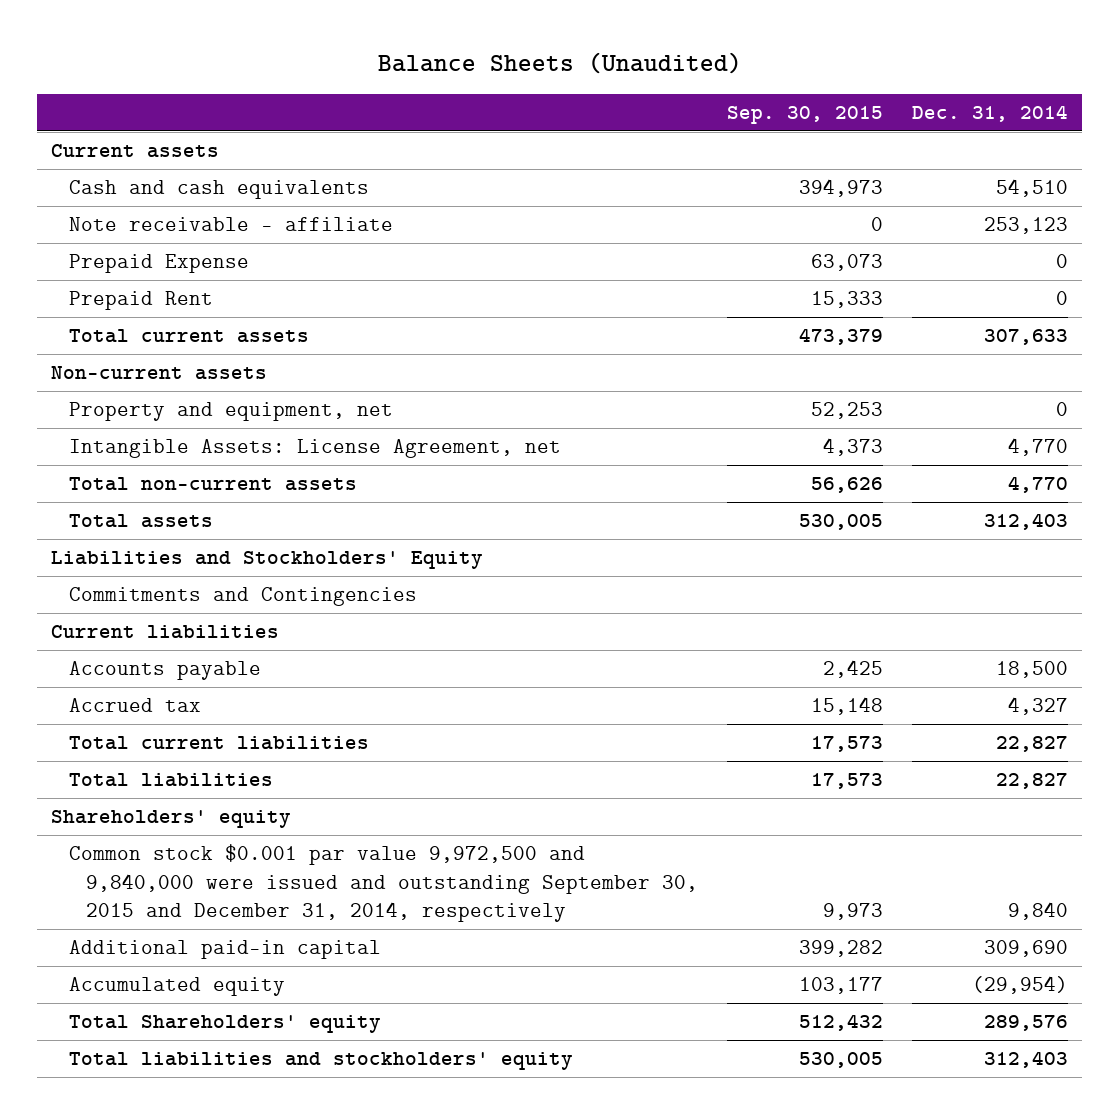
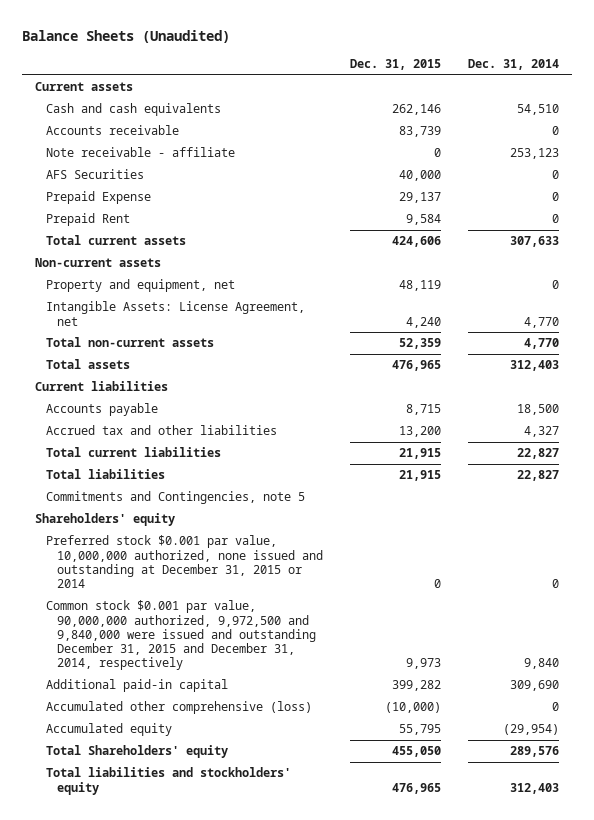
- | Sep. 30, 2015 | Dec. 31, 2014
+ | Dec. 31, 2015 | Dec. 31, 2014
+ Accounts receivable | 83,739 | 0
+ AFS Securities | 40,000 | 0
- Liabilities and Stockholders' Equity
- Commitments and Contingencies
- Accrued tax | 15,148 | 4,327
+ Accrued tax and other liabilities | 13,200 | 4,327
+ Commitments and Contingencies, note 5
- Common stock $0.001 par value 9,972,500 and 9,840,000 were issued and outstanding September 30, 2015 and December 31, 2014, respectively | 9,973 | 9,840
+ Preferred stock $0.001 par value, 10,000,000 authorized, none issued and outstanding at December 31, 2015 or 2014 | 0 | 0
+ Common stock $0.001 par value, 90,000,000 authorized, 9,972,500 and 9,840,000 were issued and outstanding December 31, 2015 and December 31, 2014, respectively | 9,973 | 9,840
+ Accumulated other comprehensive (loss) | (10,000) | 0

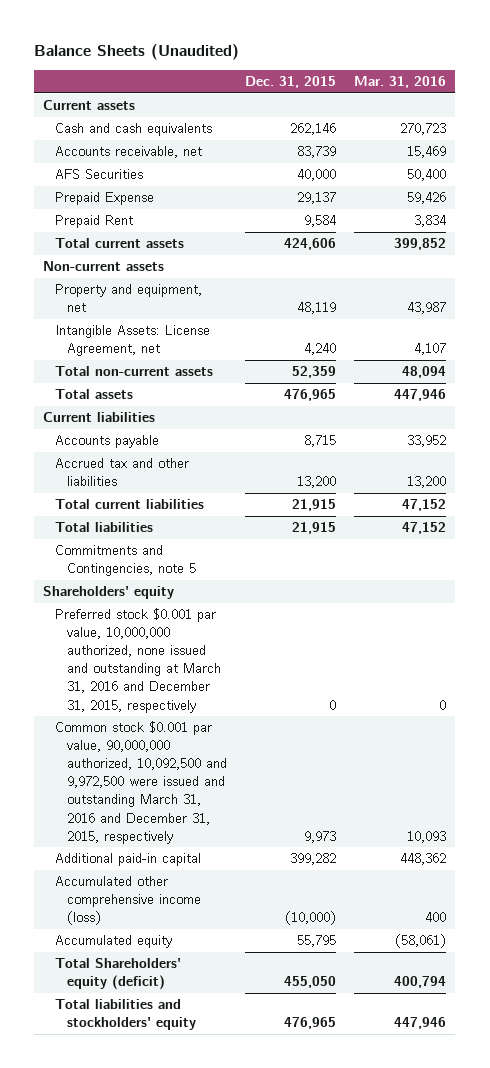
- | Dec. 31, 2015 | Dec. 31, 2014
+ | Dec. 31, 2015 | Mar. 31, 2016
- Accounts receivable | 83,739 | 0
- Note receivable - affiliate | 0 | 253,123
+ Accounts receivable, net | 83,739 | 15,469
- Preferred stock $0.001 par value, 10,000,000 authorized, none issued and outstanding at December 31, 2015 or 2014 | 0 | 0
- Common stock $0.001 par value, 90,000,000 authorized, 9,972,500 and 9,840,000 were issued and outstanding December 31, 2015 and December 31, 2014, respectively | 9,973 | 9,840
+ Preferred stock $0.001 par value, 10,000,000 authorized, none issued and outstanding at March 31, 2016 and December 31, 2015, respectively | 0 | 0
+ Common stock $0.001 par value, 90,000,000 authorized, 10,092,500 and 9,972,500 were issued and outstanding March 31, 2016 and December 31, 2015, respectively | 9,973 | 10,093
- Accumulated other comprehensive (loss) | (10,000) | 0
+ Accumulated other comprehensive income (loss) | (10,000) | 400
- Total Shareholders' equity | 455,050 | 289,576
+ Total Shareholders' equity (deficit) | 455,050 | 400,794

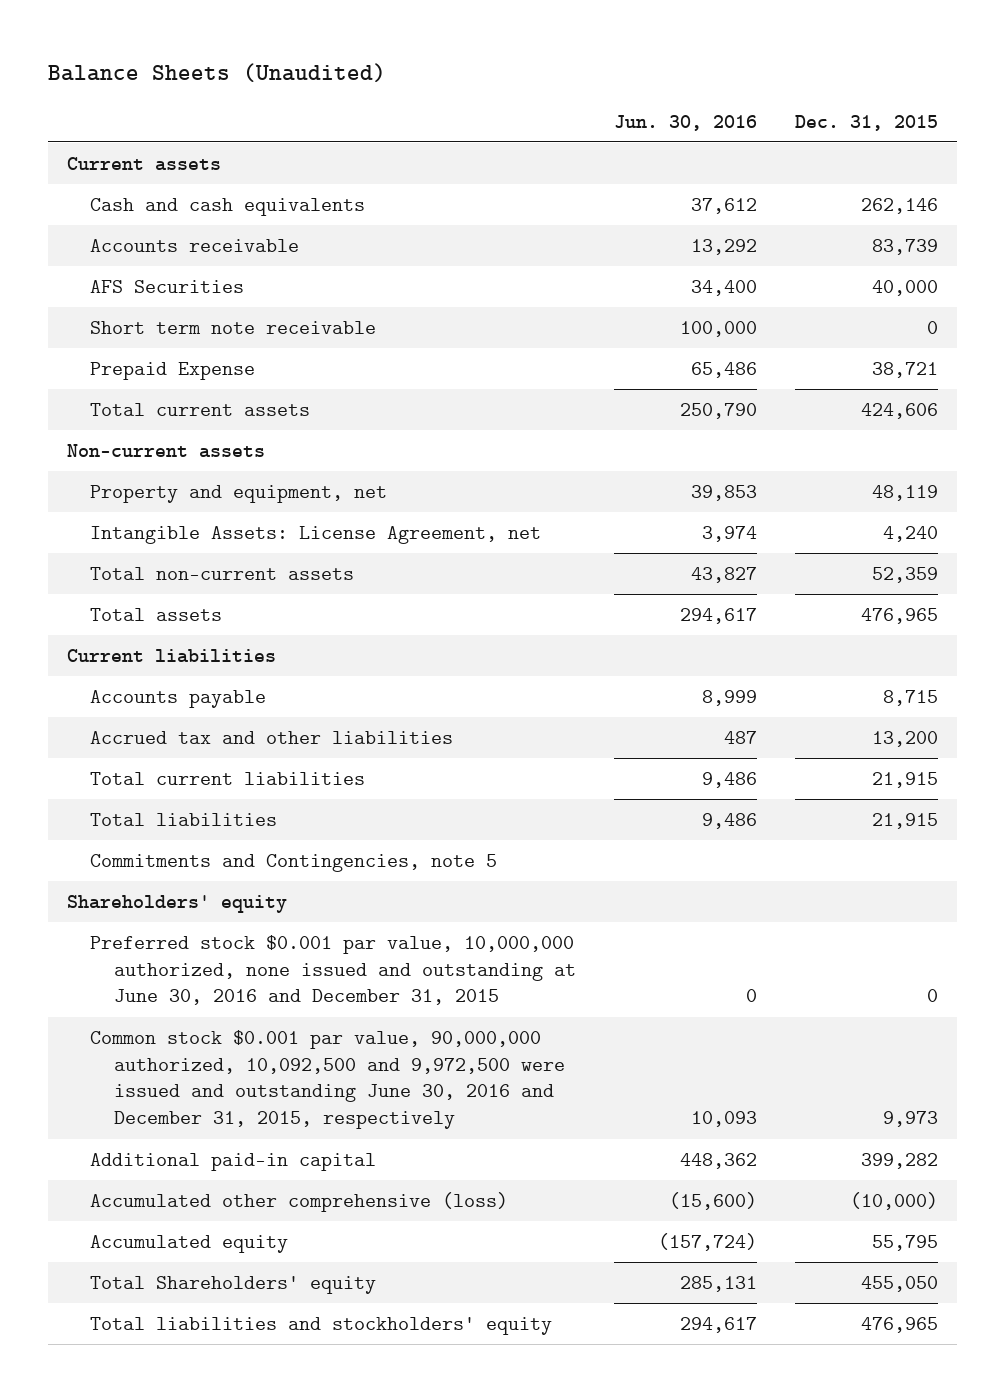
- | Dec. 31, 2015 | Mar. 31, 2016
+ | Jun. 30, 2016 | Dec. 31, 2015
- Accounts receivable, net | 83,739 | 15,469
+ Accounts receivable | 13,292 | 83,739
- Prepaid Expense | 29,137 | 59,426
- Prepaid Rent | 9,584 | 3,834
+ Short term note receivable | 100,000 | 0
+ Prepaid Expense | 65,486 | 38,721
- Preferred stock $0.001 par value, 10,000,000 authorized, none issued and outstanding at March 31, 2016 and December 31, 2015, respectively | 0 | 0
- Common stock $0.001 par value, 90,000,000 authorized, 10,092,500 and 9,972,500 were issued and outstanding March 31, 2016 and December 31, 2015, respectively | 9,973 | 10,093
+ Preferred stock $0.001 par value, 10,000,000 authorized, none issued and outstanding at June 30, 2016 and December 31, 2015 | 0 | 0
+ Common stock $0.001 par value, 90,000,000 authorized, 10,092,500 and 9,972,500 were issued and outstanding June 30, 2016 and December 31, 2015, respectively | 10,093 | 9,973
- Accumulated other comprehensive income (loss) | (10,000) | 400
+ Accumulated other comprehensive (loss) | (15,600) | (10,000)
- Total Shareholders' equity (deficit) | 455,050 | 400,794
+ Total Shareholders' equity | 285,131 | 455,050

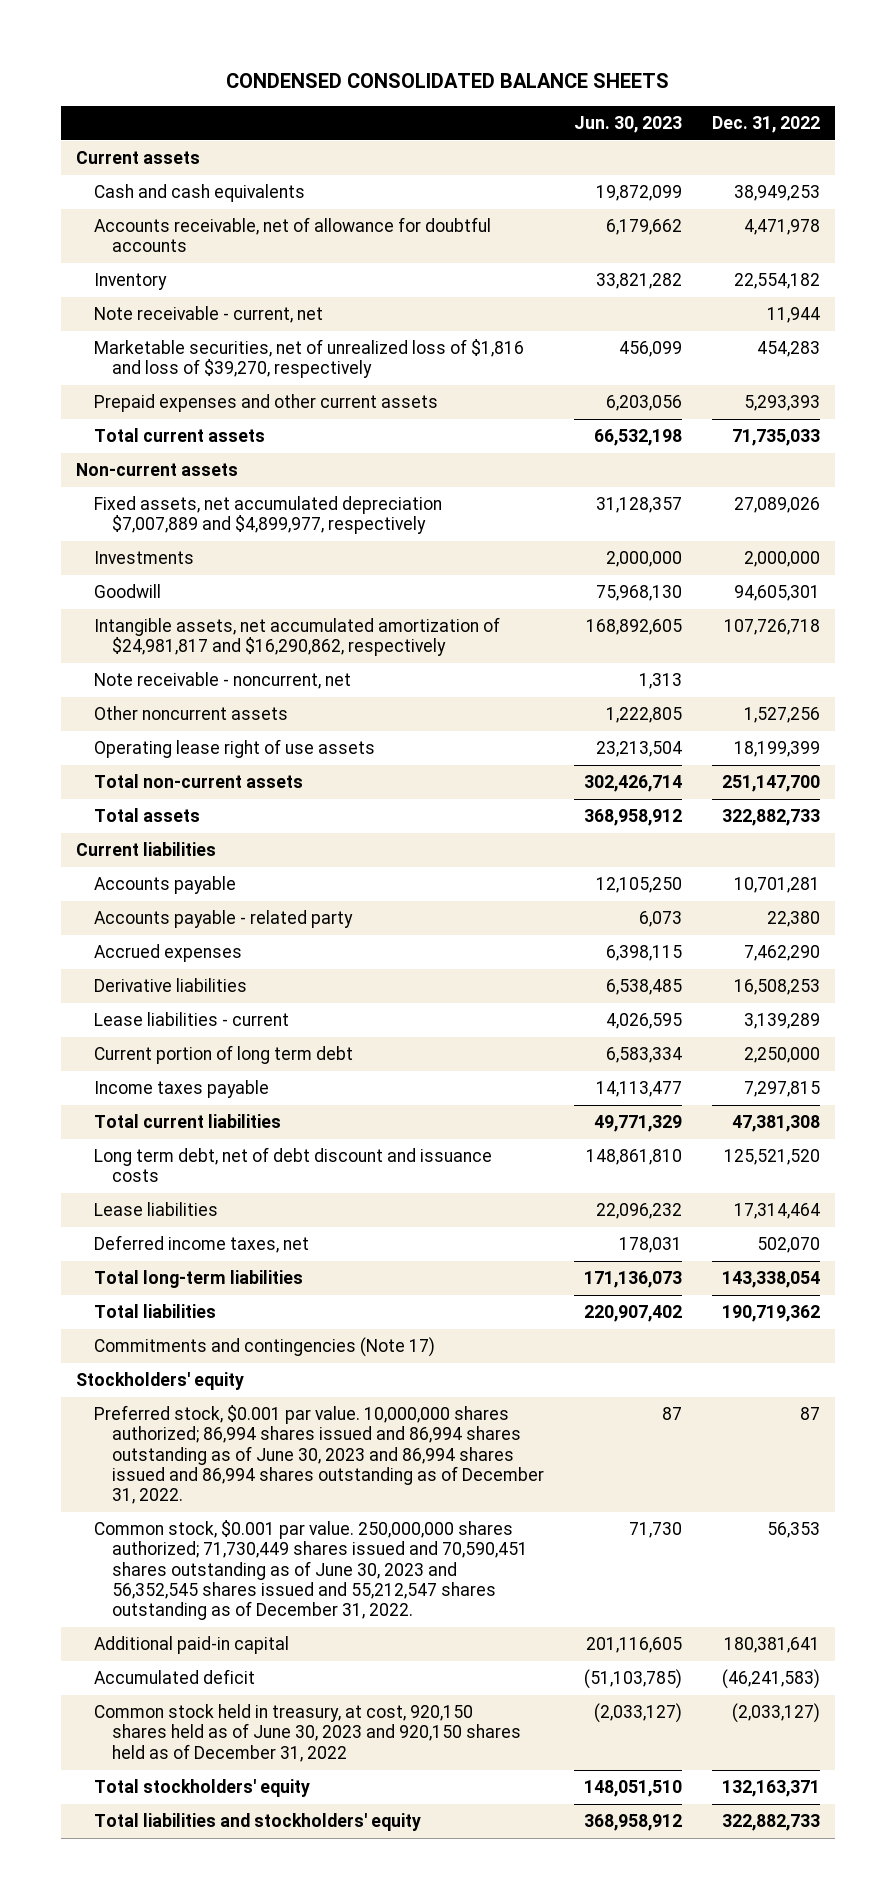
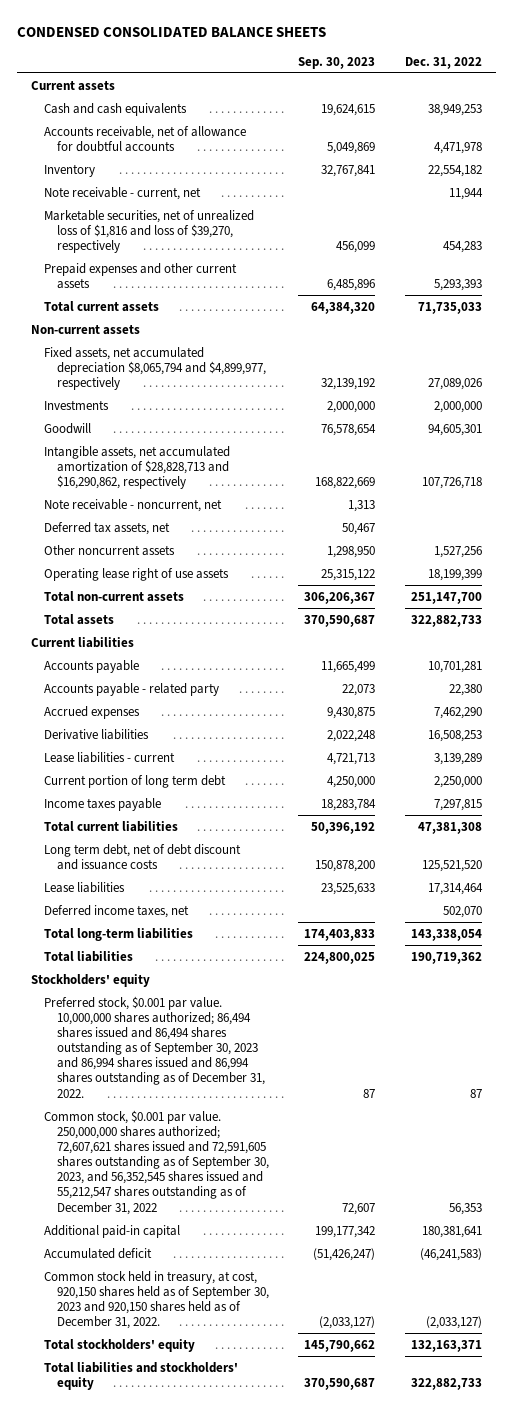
- | Jun. 30, 2023 | Dec. 31, 2022
+ | Sep. 30, 2023 | Dec. 31, 2022
- Fixed assets, net accumulated depreciation $7,007,889 and $4,899,977, respectively | 31,128,357 | 27,089,026
+ Fixed assets, net accumulated depreciation $8,065,794 and $4,899,977, respectively | 32,139,192 | 27,089,026
- Intangible assets, net accumulated amortization of $24,981,817 and $16,290,862, respectively | 168,892,605 | 107,726,718
+ Intangible assets, net accumulated amortization of $28,828,713 and $16,290,862, respectively | 168,822,669 | 107,726,718
+ Deferred tax assets, net | 50,467 |
- Commitments and contingencies (Note 17)
- Preferred stock, $0.001 par value. 10,000,000 shares authorized; 86,994 shares issued and 86,994 shares outstanding as of June 30, 2023 and 86,994 shares issued and 86,994 shares outstanding as of December 31, 2022. | 87 | 87
- Common stock, $0.001 par value. 250,000,000 shares authorized; 71,730,449 shares issued and 70,590,451 shares outstanding as of June 30, 2023 and 56,352,545 shares issued and 55,212,547 shares outstanding as of December 31, 2022. | 71,730 | 56,353
+ Preferred stock, $0.001 par value. 10,000,000 shares authorized; 86,494 shares issued and 86,494 shares outstanding as of September 30, 2023 and 86,994 shares issued and 86,994 shares outstanding as of December 31, 2022. | 87 | 87
+ Common stock, $0.001 par value. 250,000,000 shares authorized; 72,607,621 shares issued and 72,591,605 shares outstanding as of September 30, 2023, and 56,352,545 shares issued and 55,212,547 shares outstanding as of December 31, 2022 | 72,607 | 56,353
- Common stock held in treasury, at cost, 920,150 shares held as of June 30, 2023 and 920,150 shares held as of December 31, 2022 | (2,033,127) | (2,033,127)
+ Common stock held in treasury, at cost, 920,150 shares held as of September 30, 2023 and 920,150 shares held as of December 31, 2022. | (2,033,127) | (2,033,127)

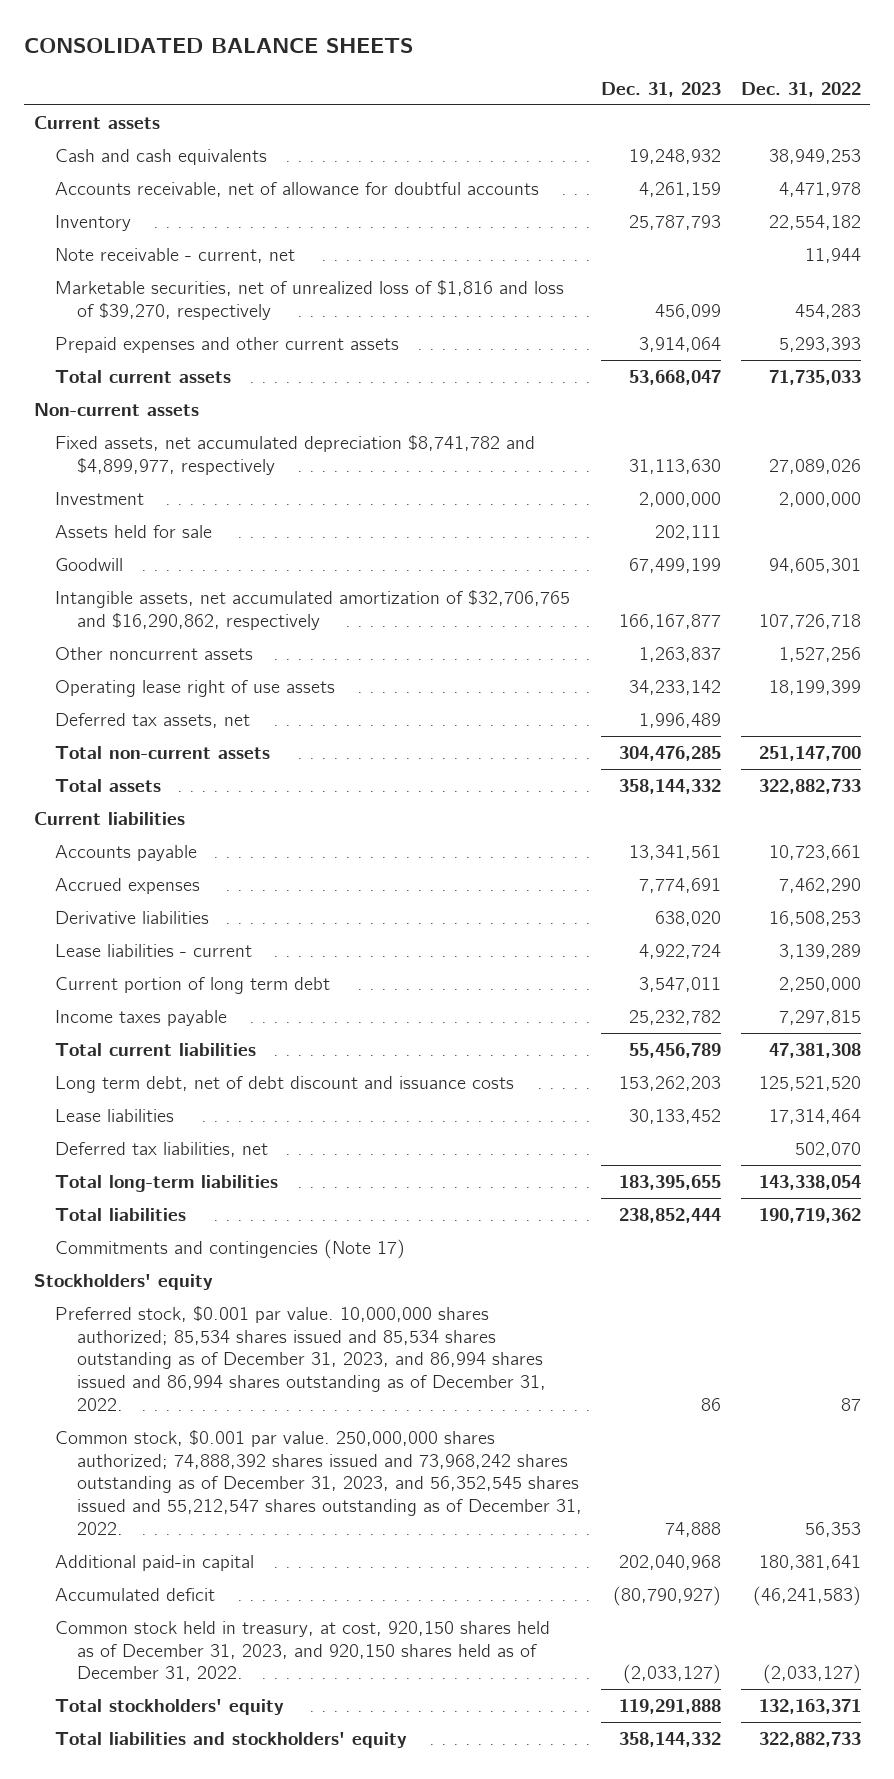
- CONDENSED CONSOLIDATED BALANCE SHEETS
+ CONSOLIDATED BALANCE SHEETS
- | Sep. 30, 2023 | Dec. 31, 2022
+ | Dec. 31, 2023 | Dec. 31, 2022
- Fixed assets, net accumulated depreciation $8,065,794 and $4,899,977, respectively | 32,139,192 | 27,089,026
- Investments | 2,000,000 | 2,000,000
+ Fixed assets, net accumulated depreciation $8,741,782 and $4,899,977, respectively | 31,113,630 | 27,089,026
+ Investment | 2,000,000 | 2,000,000
+ Assets held for sale | 202,111 |
- Intangible assets, net accumulated amortization of $28,828,713 and $16,290,862, respectively | 168,822,669 | 107,726,718
- Note receivable - noncurrent, net | 1,313 |
+ Intangible assets, net accumulated amortization of $32,706,765 and $16,290,862, respectively | 166,167,877 | 107,726,718
moved down: Deferred tax assets, net | 1,996,489 |
- Accounts payable | 11,665,499 | 10,701,281
- Accounts payable - related party | 22,073 | 22,380
+ Accounts payable | 13,341,561 | 10,723,661
- Deferred income taxes, net | | 502,070
+ Deferred tax liabilities, net | | 502,070
+ Commitments and contingencies (Note 17)
- Preferred stock, $0.001 par value. 10,000,000 shares authorized; 86,494 shares issued and 86,494 shares outstanding as of September 30, 2023 and 86,994 shares issued and 86,994 shares outstanding as of December 31, 2022. | 87 | 87
- Common stock, $0.001 par value. 250,000,000 shares authorized; 72,607,621 shares issued and 72,591,605 shares outstanding as of September 30, 2023, and 56,352,545 shares issued and 55,212,547 shares outstanding as of December 31, 2022 | 72,607 | 56,353
+ Preferred stock, $0.001 par value. 10,000,000 shares authorized; 85,534 shares issued and 85,534 shares outstanding as of December 31, 2023, and 86,994 shares issued and 86,994 shares outstanding as of December 31, 2022. | 86 | 87
+ Common stock, $0.001 par value. 250,000,000 shares authorized; 74,888,392 shares issued and 73,968,242 shares outstanding as of December 31, 2023, and 56,352,545 shares issued and 55,212,547 shares outstanding as of December 31, 2022. | 74,888 | 56,353
- Common stock held in treasury, at cost, 920,150 shares held as of September 30, 2023 and 920,150 shares held as of December 31, 2022. | (2,033,127) | (2,033,127)
+ Common stock held in treasury, at cost, 920,150 shares held as of December 31, 2023, and 920,150 shares held as of December 31, 2022. | (2,033,127) | (2,033,127)

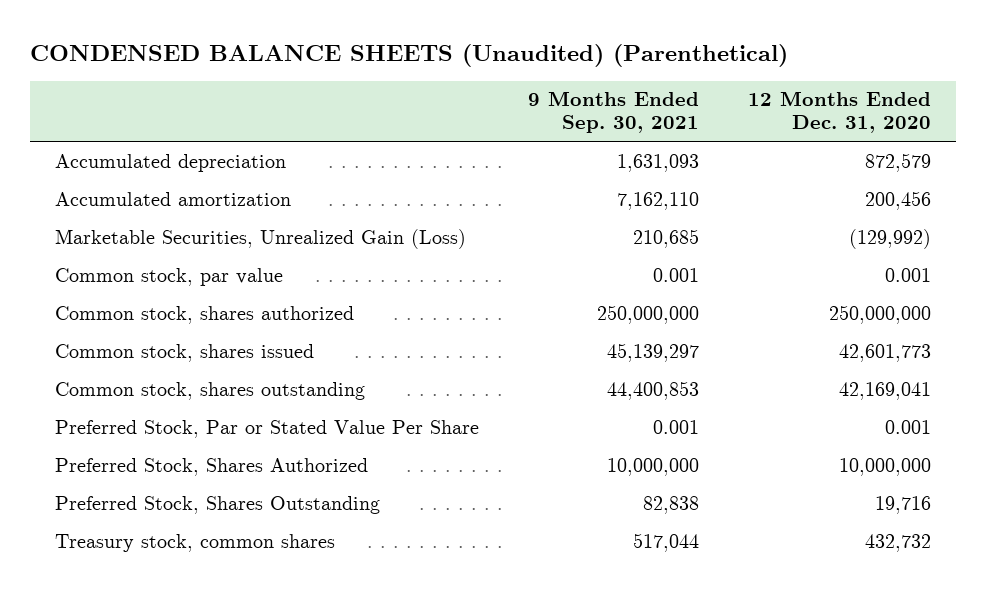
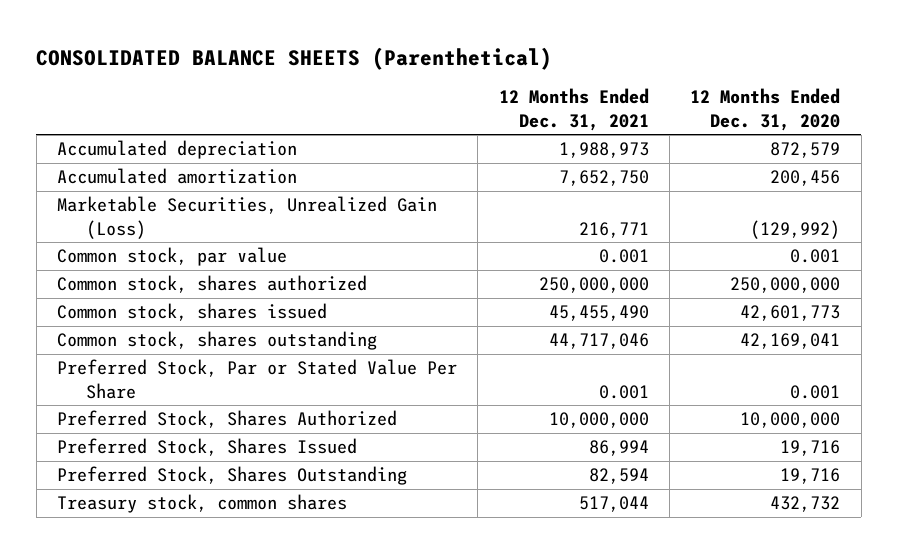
- CONDENSED BALANCE SHEETS (Unaudited) (Parenthetical)
+ CONSOLIDATED BALANCE SHEETS (Parenthetical)
- | 9 Months Ended Sep. 30, 2021 | 12 Months Ended Dec. 31, 2020
+ | 12 Months Ended Dec. 31, 2021 | 12 Months Ended Dec. 31, 2020
+ Preferred Stock, Shares Issued | 86,994 | 19,716

